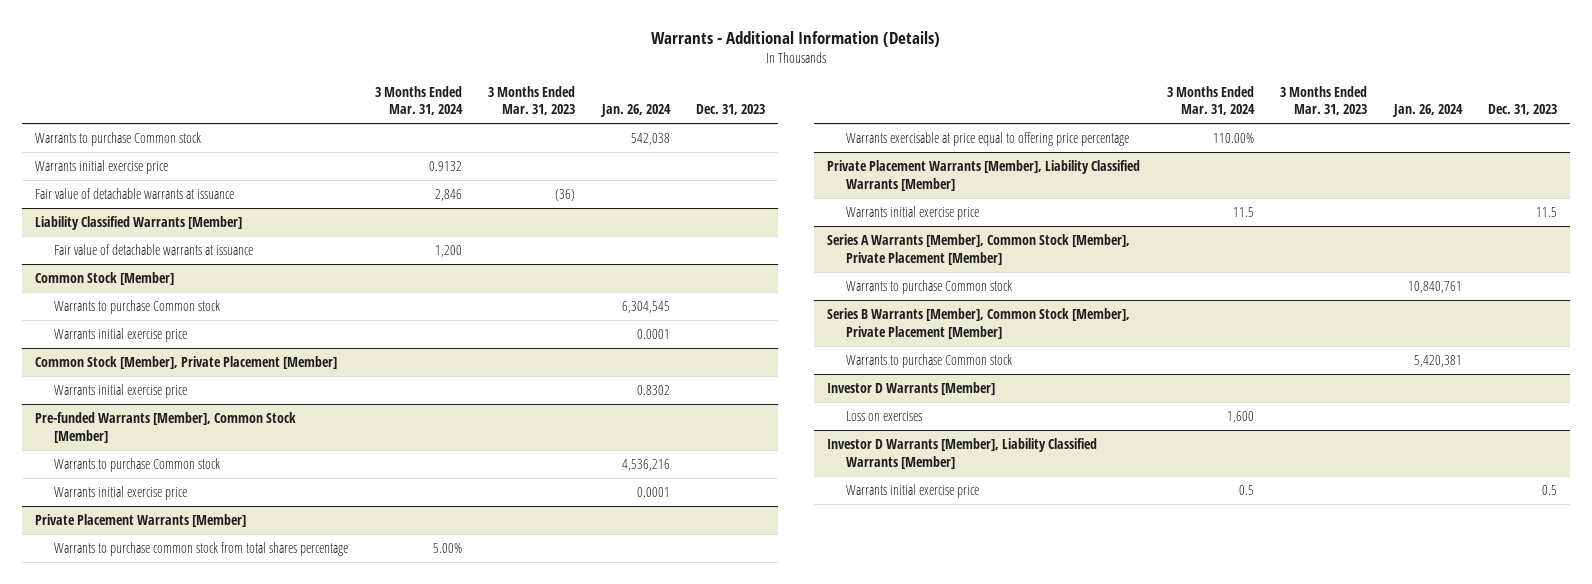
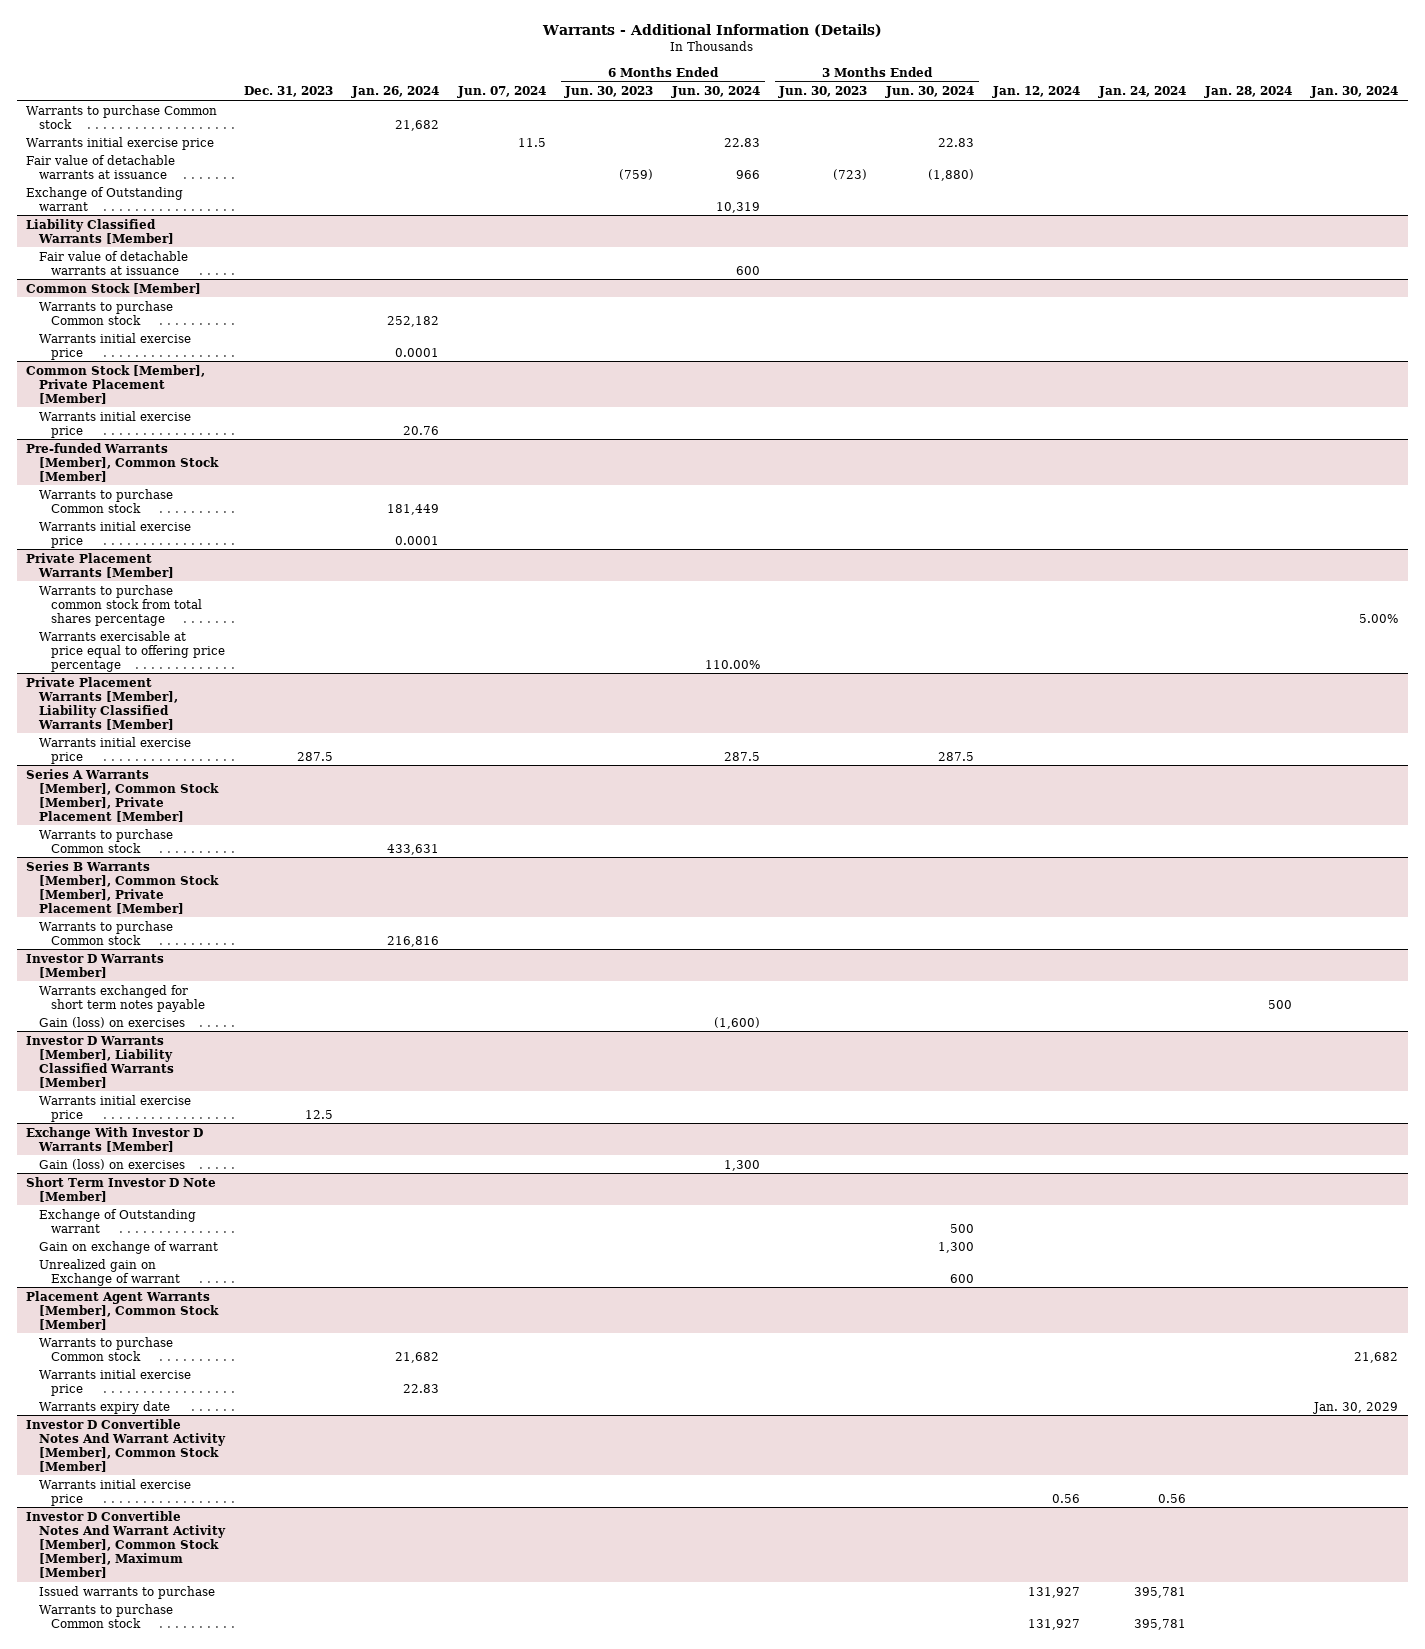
- | 3 Months Ended Mar. 31, 2024 | 3 Months Ended Mar. 31, 2023 | Jan. 26, 2024 | Dec. 31, 2023
+ | Dec. 31, 2023 | Jan. 26, 2024 | Jun. 07, 2024 | 6 Months Ended Jun. 30, 2023 | 6 Months Ended Jun. 30, 2024 | 3 Months Ended Jun. 30, 2023 | 3 Months Ended Jun. 30, 2024 | Jan. 12, 2024 | Jan. 24, 2024 | Jan. 28, 2024 | Jan. 30, 2024
- Warrants to purchase Common stock | | | 542,038 |
+ Warrants to purchase Common stock | | 21,682 | | | | | | | | |
+ Exchange of Outstanding warrant | | | | | 10,319 | | | | | |
@ Common Stock [Member]
- Warrants to purchase Common stock | | | 6,304,545 |
+ Warrants to purchase Common stock | | 252,182 | | | | | | | | |
@ Common Stock [Member], Private Placement [Member]
- Warrants initial exercise price | | | 0.8302 |
+ Warrants initial exercise price | | 20.76 | | | | | | | | |
@ Pre-funded Warrants [Member], Common Stock [Member]
- Warrants to purchase Common stock | | | 4,536,216 |
+ Warrants to purchase Common stock | | 181,449 | | | | | | | | |
@ Private Placement Warrants [Member], Liability Classified Warrants [Member]
- Warrants initial exercise price | 11.5 | | | 11.5
+ Warrants initial exercise price | 287.5 | | | | 287.5 | | 287.5 | | | |
@ Series A Warrants [Member], Common Stock [Member], Private Placement [Member]
- Warrants to purchase Common stock | | | 10,840,761 |
+ Warrants to purchase Common stock | | 433,631 | | | | | | | | |
@ Series B Warrants [Member], Common Stock [Member], Private Placement [Member]
- Warrants to purchase Common stock | | | 5,420,381 |
+ Warrants to purchase Common stock | | 216,816 | | | | | | | | |
@ Investor D Warrants [Member]
- Loss on exercises | 1,600 | | |
+ Warrants exchanged for short term notes payable | | | | | | | | | | 500 |
+ Gain (loss) on exercises | | | | | (1,600) | | | | | |
@ Investor D Warrants [Member], Liability Classified Warrants [Member]
- Warrants initial exercise price | 0.5 | | | 0.5
+ Warrants initial exercise price | 12.5 | | | | | | | | | |
+ Exchange With Investor D Warrants [Member]
+ Gain (loss) on exercises | | | | | 1,300 | | | | | |
+ Short Term Investor D Note [Member]
+ Exchange of Outstanding warrant | | | | | | | 500 | | | |
+ Gain on exchange of warrant | | | | | | | 1,300 | | | |
+ Unrealized gain on Exchange of warrant | | | | | | | 600 | | | |
+ Placement Agent Warrants [Member], Common Stock [Member]
+ Warrants to purchase Common stock | | 21,682 | | | | | | | | | 21,682
+ Warrants initial exercise price | | 22.83 | | | | | | | | |
+ Warrants expiry date | | | | | | | | | | | Jan. 30, 2029
+ Investor D Convertible Notes And Warrant Activity [Member], Common Stock [Member]
+ Warrants initial exercise price | | | | | | | | 0.56 | 0.56 | |
+ Investor D Convertible Notes And Warrant Activity [Member], Common Stock [Member], Maximum [Member]
+ Issued warrants to purchase | | | | | | | | 131,927 | 395,781 | |
+ Warrants to purchase Common stock | | | | | | | | 131,927 | 395,781 | |

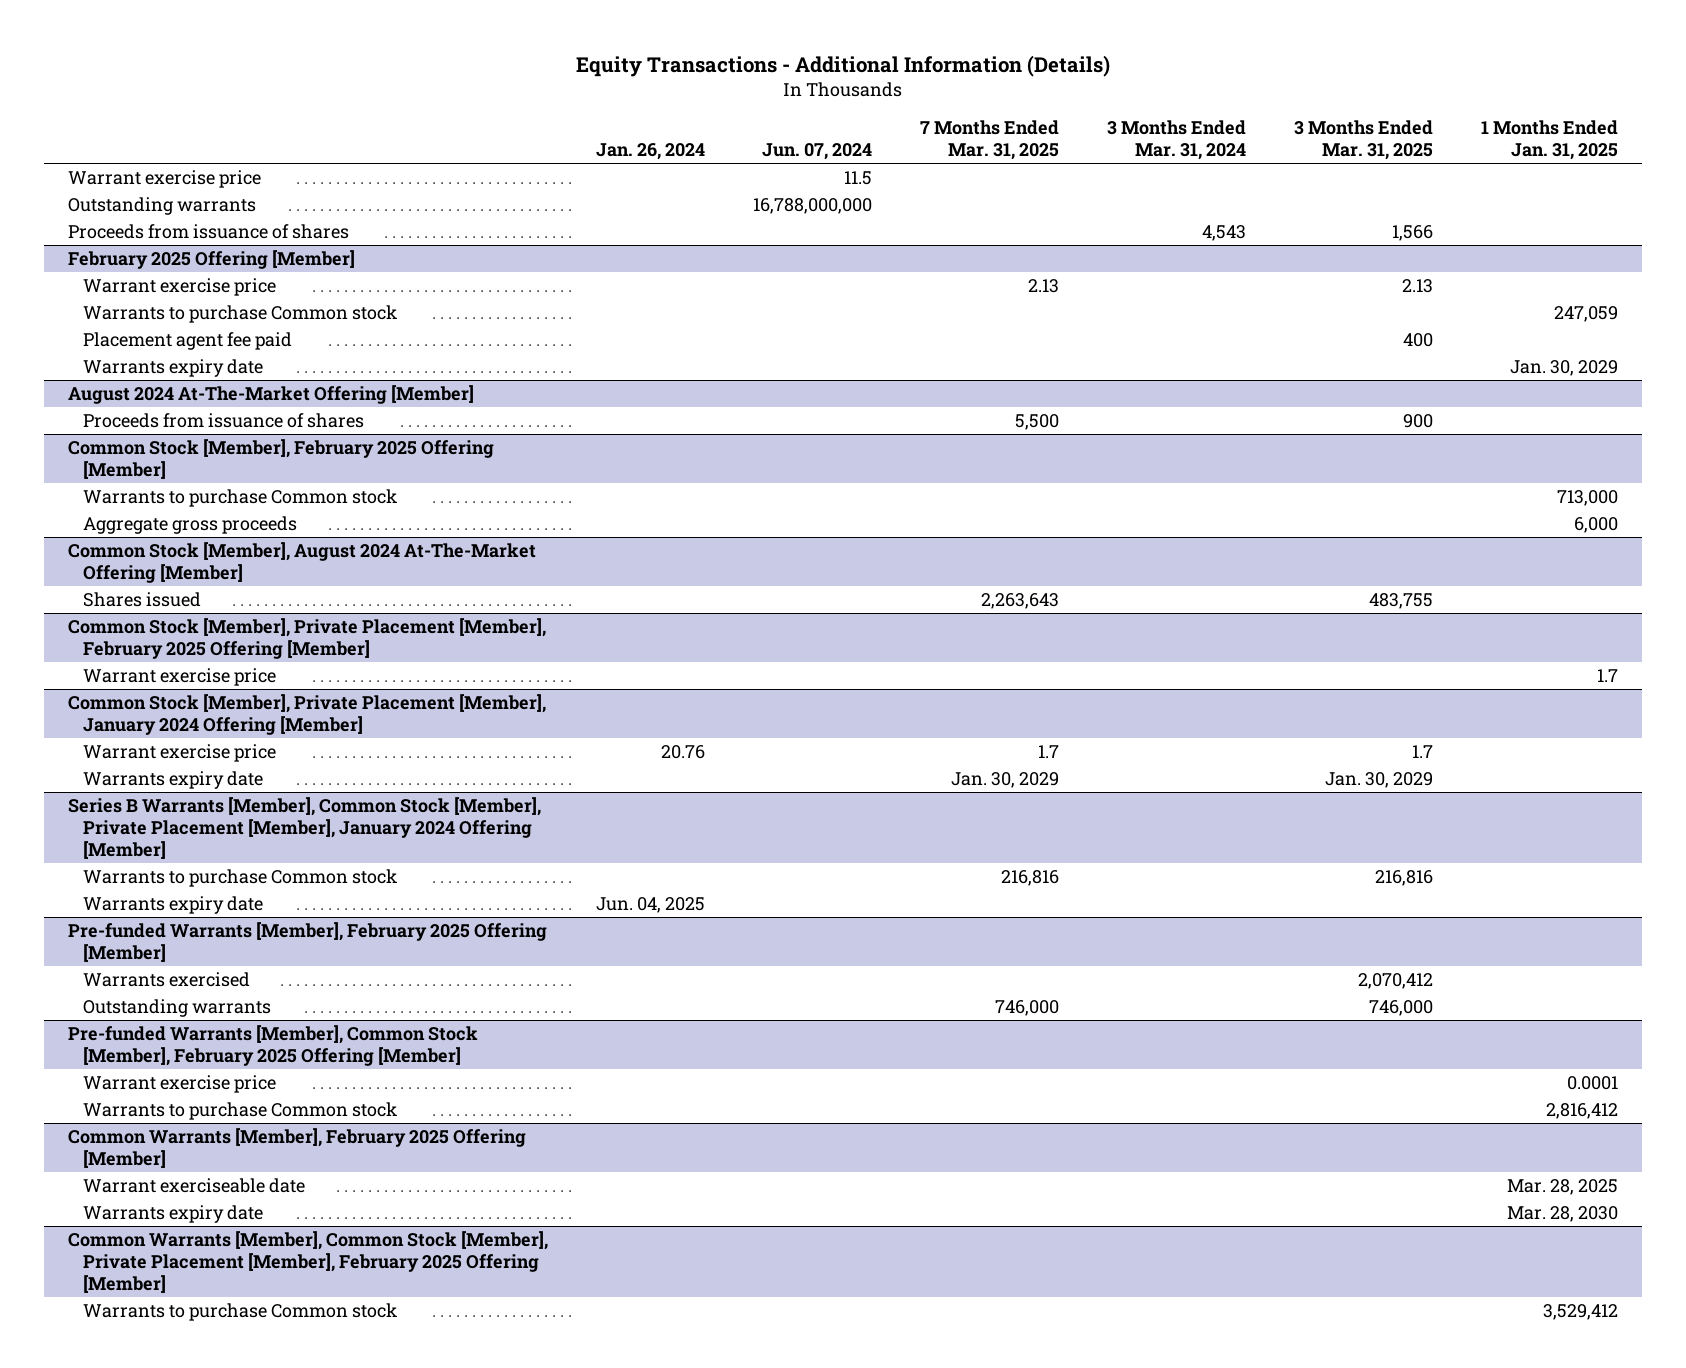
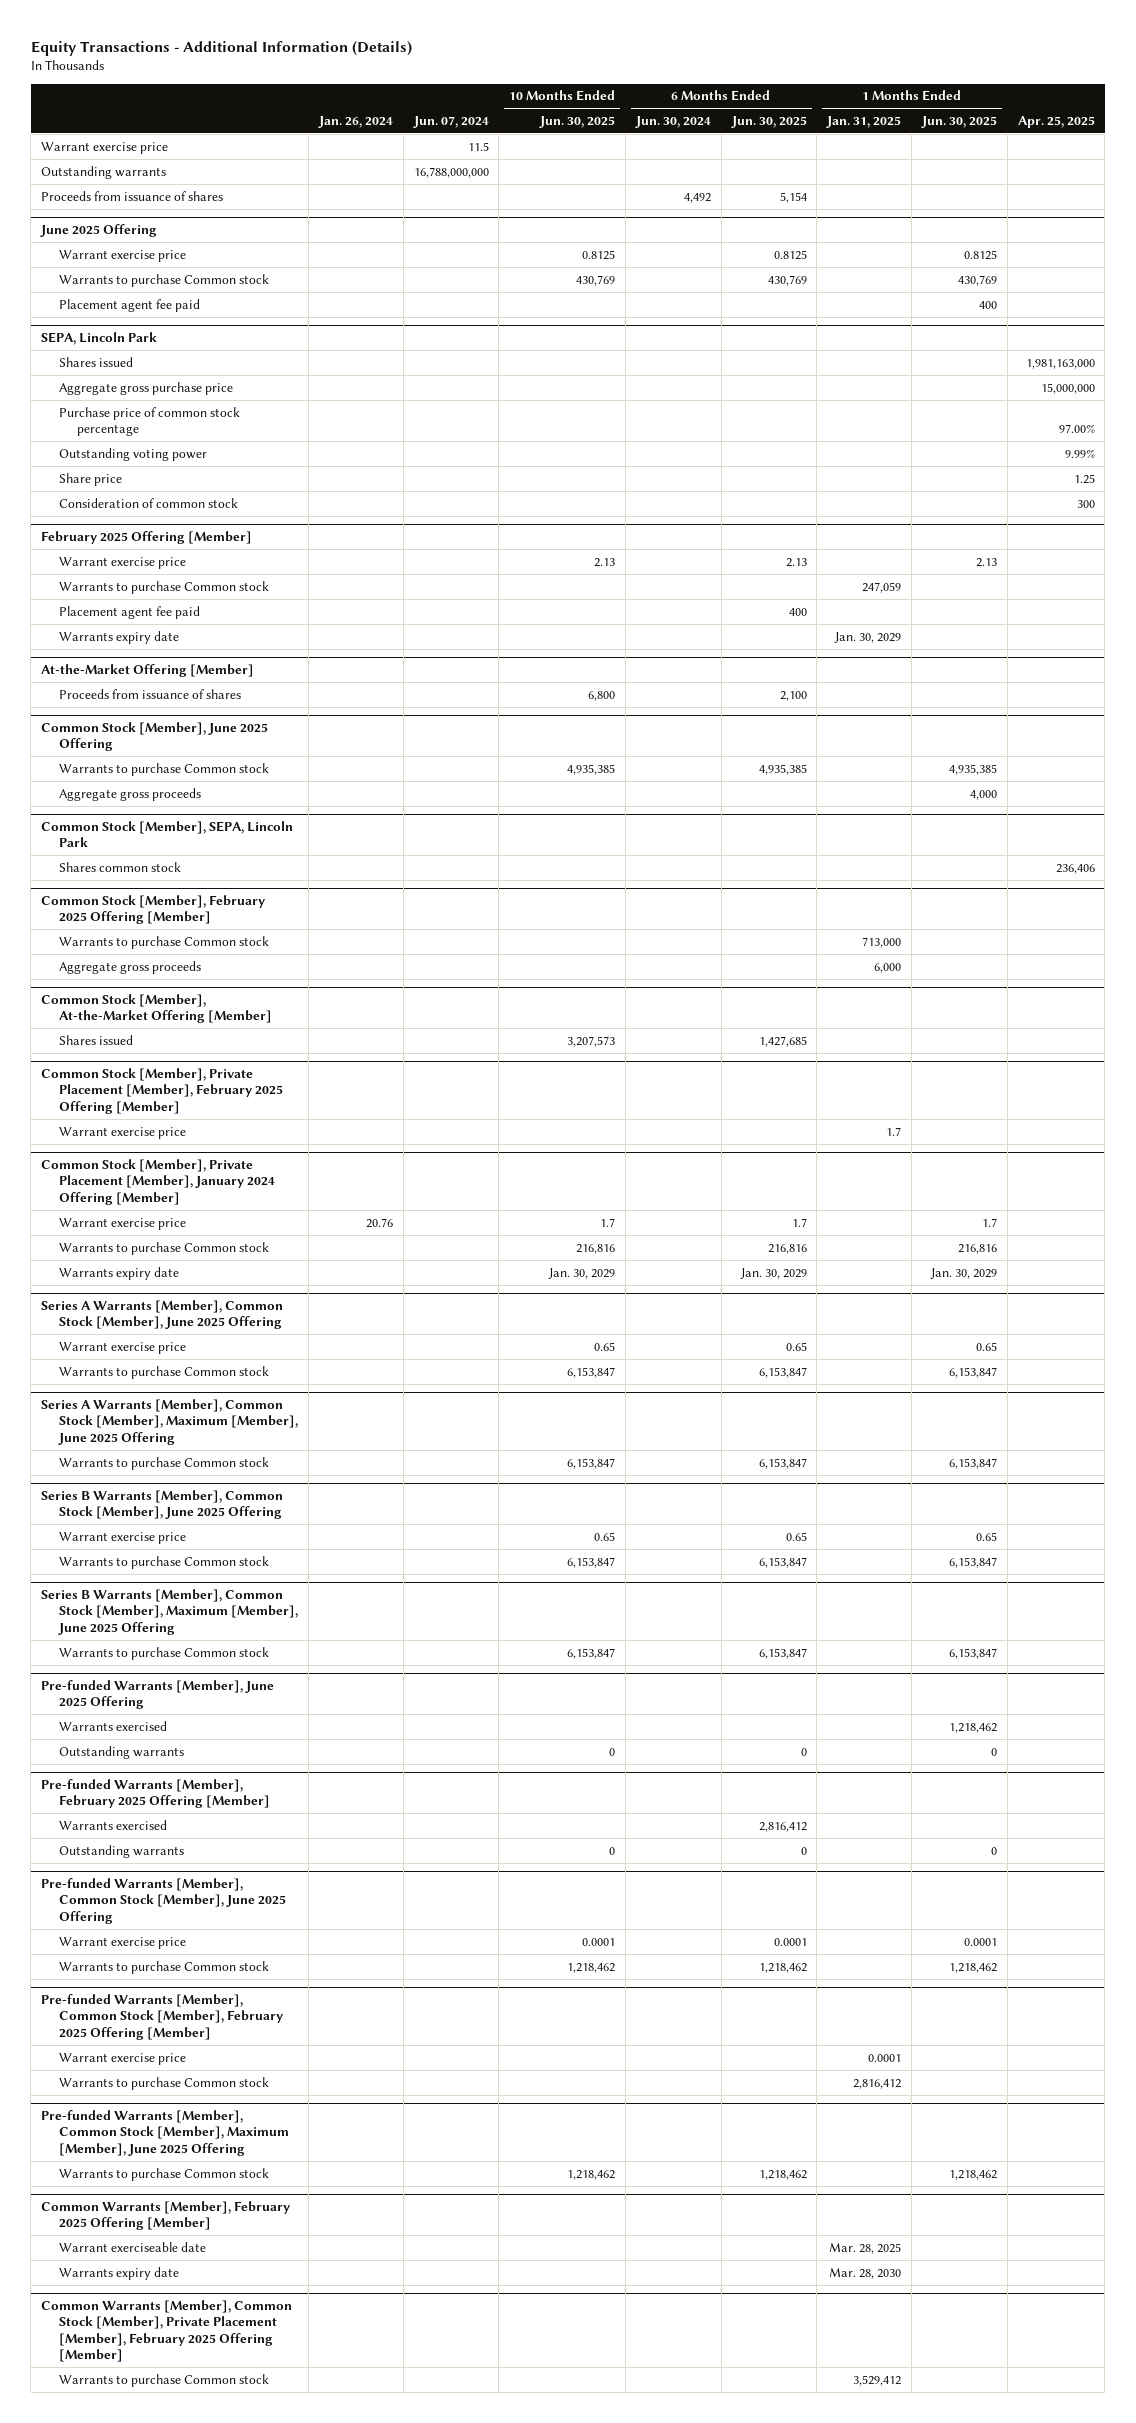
- | Jan. 26, 2024 | Jun. 07, 2024 | 7 Months Ended Mar. 31, 2025 | 3 Months Ended Mar. 31, 2024 | 3 Months Ended Mar. 31, 2025 | 1 Months Ended Jan. 31, 2025
+ | Jan. 26, 2024 | Jun. 07, 2024 | 10 Months Ended Jun. 30, 2025 | 6 Months Ended Jun. 30, 2024 | 6 Months Ended Jun. 30, 2025 | 1 Months Ended Jan. 31, 2025 | 1 Months Ended Jun. 30, 2025 | Apr. 25, 2025
+ June 2025 Offering
+ Warrant exercise price | | | 0.8125 | | 0.8125 | | 0.8125 |
+ Warrants to purchase Common stock | | | 430,769 | | 430,769 | | 430,769 |
+ Placement agent fee paid | | | | | | | 400 |
+ SEPA, Lincoln Park
+ Shares issued | | | | | | | | 1,981,163,000
+ Aggregate gross purchase price | | | | | | | | 15,000,000
+ Purchase price of common stock percentage | | | | | | | | 97.00%
+ Outstanding voting power | | | | | | | | 9.99%
+ Share price | | | | | | | | 1.25
+ Consideration of common stock | | | | | | | | 300
- August 2024 At-The-Market Offering [Member]
- Proceeds from issuance of shares | | | 5,500 | | 900 |
+ At-the-Market Offering [Member]
+ Proceeds from issuance of shares | | | 6,800 | | 2,100 | | |
+ Common Stock [Member], June 2025 Offering
+ Warrants to purchase Common stock | | | 4,935,385 | | 4,935,385 | | 4,935,385 |
+ Aggregate gross proceeds | | | | | | | 4,000 |
+ Common Stock [Member], SEPA, Lincoln Park
+ Shares common stock | | | | | | | | 236,406
- Common Stock [Member], August 2024 At-The-Market Offering [Member]
+ Common Stock [Member], At-the-Market Offering [Member]
@ Common Stock [Member], Private Placement [Member], January 2024 Offering [Member]
+ Warrants to purchase Common stock | | | 216,816 | | 216,816 | | 216,816 |
- Series B Warrants [Member], Common Stock [Member], Private Placement [Member], January 2024 Offering [Member]
+ Series A Warrants [Member], Common Stock [Member], June 2025 Offering
+ Warrant exercise price | | | 0.65 | | 0.65 | | 0.65 |
+ Warrants to purchase Common stock | | | 6,153,847 | | 6,153,847 | | 6,153,847 |
+ Series A Warrants [Member], Common Stock [Member], Maximum [Member], June 2025 Offering
+ Warrants to purchase Common stock | | | 6,153,847 | | 6,153,847 | | 6,153,847 |
+ Series B Warrants [Member], Common Stock [Member], June 2025 Offering
+ Warrant exercise price | | | 0.65 | | 0.65 | | 0.65 |
- Warrants expiry date | Jun. 04, 2025 | | | | |
+ Series B Warrants [Member], Common Stock [Member], Maximum [Member], June 2025 Offering
+ Warrants to purchase Common stock | | | 6,153,847 | | 6,153,847 | | 6,153,847 |
+ Pre-funded Warrants [Member], June 2025 Offering
+ Warrants exercised | | | | | | | 1,218,462 |
+ Outstanding warrants | | | 0 | | 0 | | 0 |
+ Pre-funded Warrants [Member], Common Stock [Member], June 2025 Offering
+ Warrant exercise price | | | 0.0001 | | 0.0001 | | 0.0001 |
+ Warrants to purchase Common stock | | | 1,218,462 | | 1,218,462 | | 1,218,462 |
+ Pre-funded Warrants [Member], Common Stock [Member], Maximum [Member], June 2025 Offering
+ Warrants to purchase Common stock | | | 1,218,462 | | 1,218,462 | | 1,218,462 |

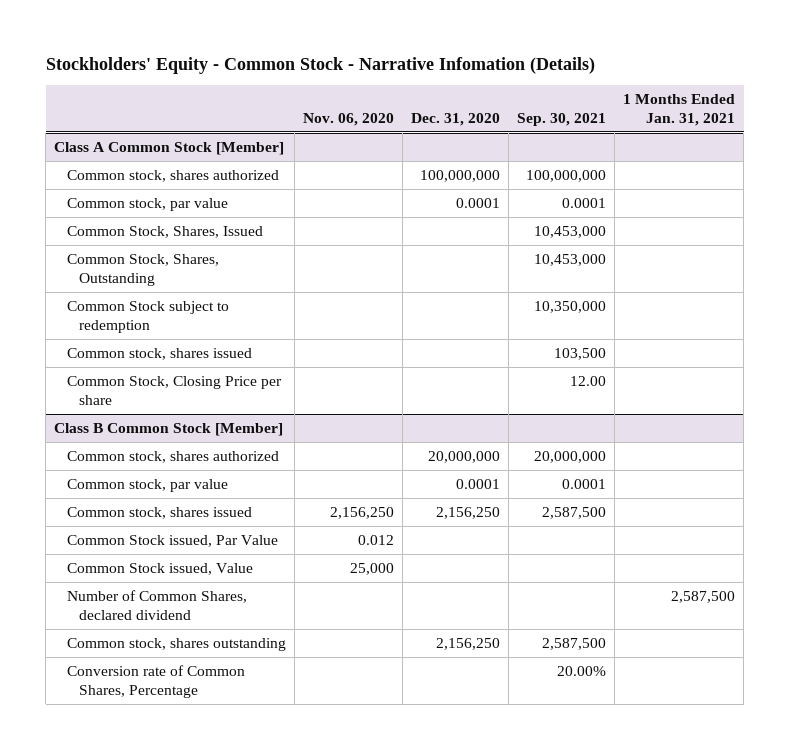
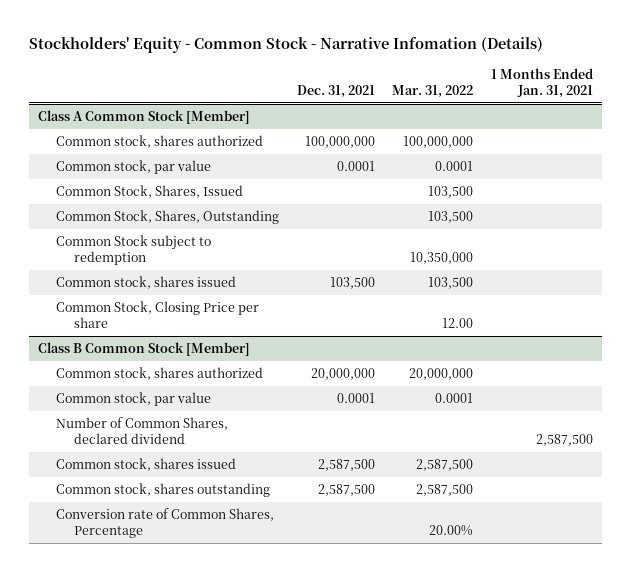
- | Nov. 06, 2020 | Dec. 31, 2020 | Sep. 30, 2021 | 1 Months Ended Jan. 31, 2021
+ | Dec. 31, 2021 | Mar. 31, 2022 | 1 Months Ended Jan. 31, 2021
@ Class B Common Stock [Member]
- Common Stock issued, Par Value | 0.012 | | |
- Common Stock issued, Value | 25,000 | | |
moved down: Common stock, shares issued | 2,587,500 | 2,587,500 |

